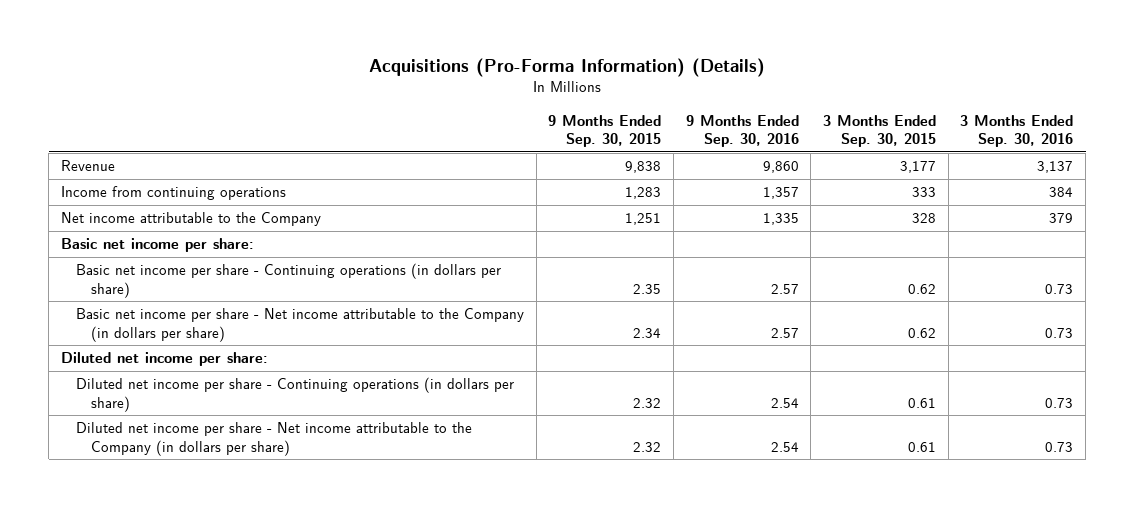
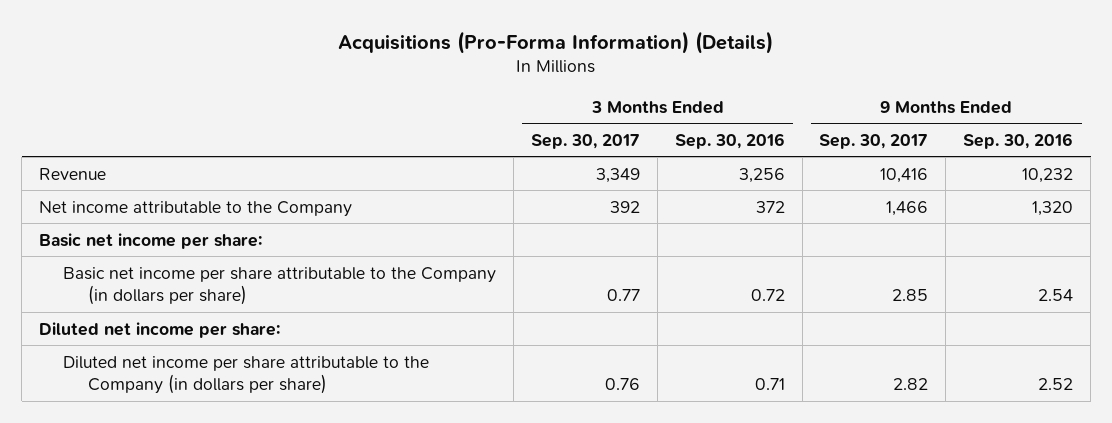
- | 9 Months Ended Sep. 30, 2015 | 9 Months Ended Sep. 30, 2016 | 3 Months Ended Sep. 30, 2015 | 3 Months Ended Sep. 30, 2016
+ | 3 Months Ended Sep. 30, 2017 | 3 Months Ended Sep. 30, 2016 | 9 Months Ended Sep. 30, 2017 | 9 Months Ended Sep. 30, 2016
- Revenue | 9,838 | 9,860 | 3,177 | 3,137
- Income from continuing operations | 1,283 | 1,357 | 333 | 384
- Net income attributable to the Company | 1,251 | 1,335 | 328 | 379
+ Revenue | 3,349 | 3,256 | 10,416 | 10,232
+ Net income attributable to the Company | 392 | 372 | 1,466 | 1,320
- Basic net income per share - Continuing operations (in dollars per share) | 2.35 | 2.57 | 0.62 | 0.73
- Basic net income per share - Net income attributable to the Company (in dollars per share) | 2.34 | 2.57 | 0.62 | 0.73
+ Basic net income per share attributable to the Company (in dollars per share) | 0.77 | 0.72 | 2.85 | 2.54
- Diluted net income per share - Continuing operations (in dollars per share) | 2.32 | 2.54 | 0.61 | 0.73
- Diluted net income per share - Net income attributable to the Company (in dollars per share) | 2.32 | 2.54 | 0.61 | 0.73
+ Diluted net income per share attributable to the Company (in dollars per share) | 0.76 | 0.71 | 2.82 | 2.52

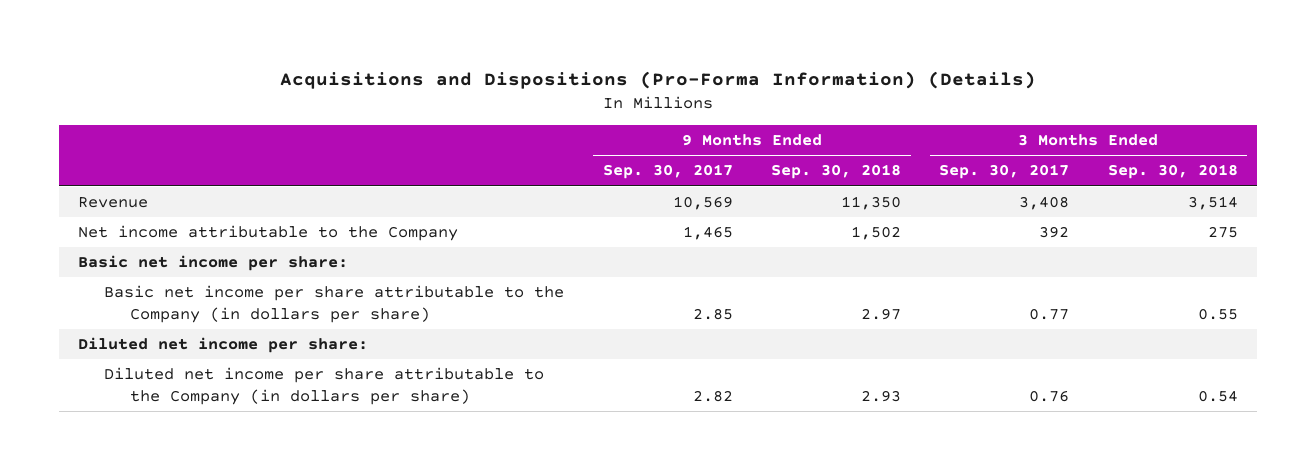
- Acquisitions (Pro-Forma Information) (Details)
+ Acquisitions and Dispositions (Pro-Forma Information) (Details)
- | 3 Months Ended Sep. 30, 2017 | 3 Months Ended Sep. 30, 2016 | 9 Months Ended Sep. 30, 2017 | 9 Months Ended Sep. 30, 2016
+ | 9 Months Ended Sep. 30, 2017 | 9 Months Ended Sep. 30, 2018 | 3 Months Ended Sep. 30, 2017 | 3 Months Ended Sep. 30, 2018
- Revenue | 3,349 | 3,256 | 10,416 | 10,232
- Net income attributable to the Company | 392 | 372 | 1,466 | 1,320
+ Revenue | 10,569 | 11,350 | 3,408 | 3,514
+ Net income attributable to the Company | 1,465 | 1,502 | 392 | 275

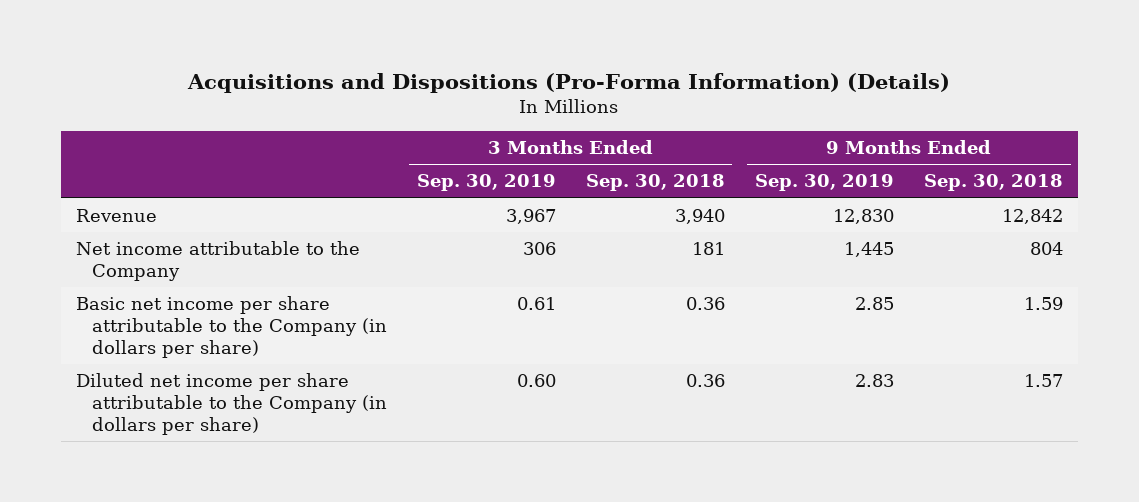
- | 9 Months Ended Sep. 30, 2017 | 9 Months Ended Sep. 30, 2018 | 3 Months Ended Sep. 30, 2017 | 3 Months Ended Sep. 30, 2018
+ | 3 Months Ended Sep. 30, 2019 | 3 Months Ended Sep. 30, 2018 | 9 Months Ended Sep. 30, 2019 | 9 Months Ended Sep. 30, 2018
- Revenue | 10,569 | 11,350 | 3,408 | 3,514
- Net income attributable to the Company | 1,465 | 1,502 | 392 | 275
- Basic net income per share:
- Basic net income per share attributable to the Company (in dollars per share) | 2.85 | 2.97 | 0.77 | 0.55
- Diluted net income per share:
- Diluted net income per share attributable to the Company (in dollars per share) | 2.82 | 2.93 | 0.76 | 0.54
+ Revenue | 3,967 | 3,940 | 12,830 | 12,842
+ Net income attributable to the Company | 306 | 181 | 1,445 | 804
+ Basic net income per share attributable to the Company (in dollars per share) | 0.61 | 0.36 | 2.85 | 1.59
+ Diluted net income per share attributable to the Company (in dollars per share) | 0.60 | 0.36 | 2.83 | 1.57

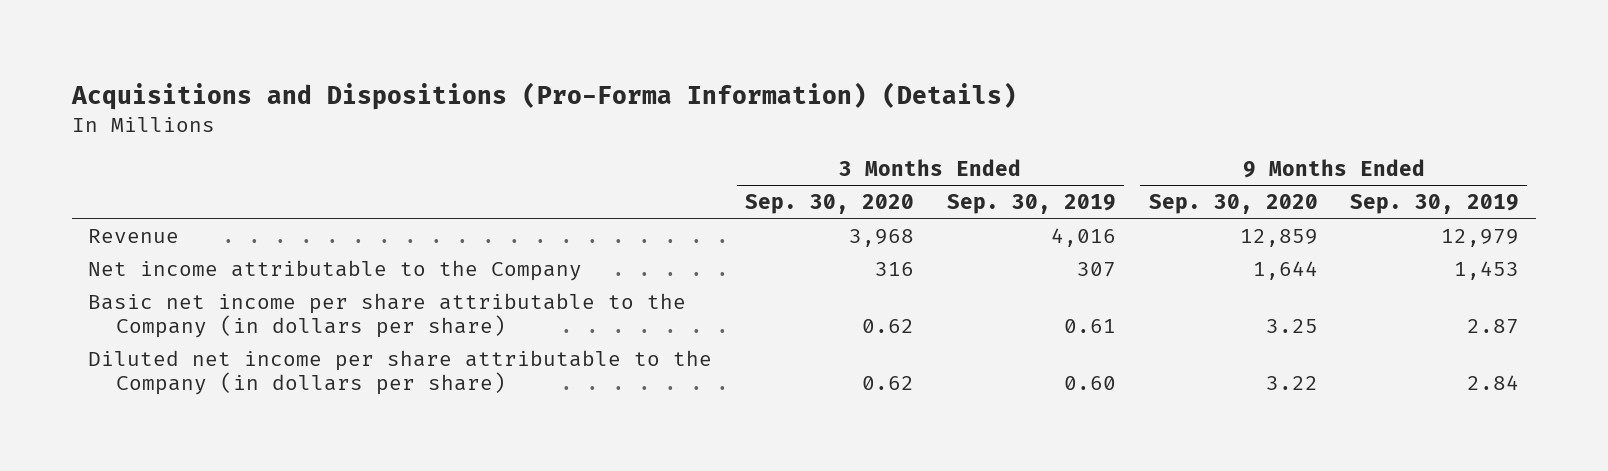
- | 3 Months Ended Sep. 30, 2019 | 3 Months Ended Sep. 30, 2018 | 9 Months Ended Sep. 30, 2019 | 9 Months Ended Sep. 30, 2018
+ | 3 Months Ended Sep. 30, 2020 | 3 Months Ended Sep. 30, 2019 | 9 Months Ended Sep. 30, 2020 | 9 Months Ended Sep. 30, 2019
- Revenue | 3,967 | 3,940 | 12,830 | 12,842
- Net income attributable to the Company | 306 | 181 | 1,445 | 804
- Basic net income per share attributable to the Company (in dollars per share) | 0.61 | 0.36 | 2.85 | 1.59
- Diluted net income per share attributable to the Company (in dollars per share) | 0.60 | 0.36 | 2.83 | 1.57
+ Revenue | 3,968 | 4,016 | 12,859 | 12,979
+ Net income attributable to the Company | 316 | 307 | 1,644 | 1,453
+ Basic net income per share attributable to the Company (in dollars per share) | 0.62 | 0.61 | 3.25 | 2.87
+ Diluted net income per share attributable to the Company (in dollars per share) | 0.62 | 0.60 | 3.22 | 2.84

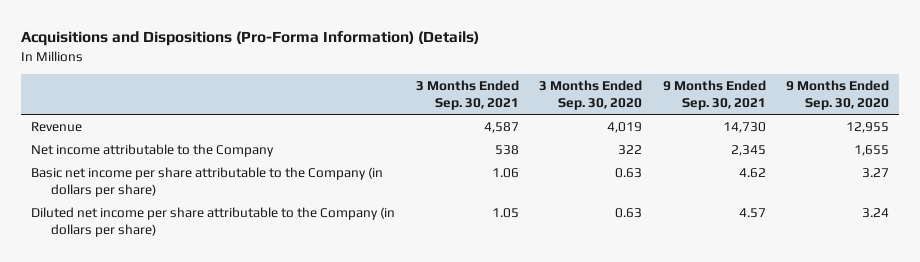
- | 3 Months Ended Sep. 30, 2020 | 3 Months Ended Sep. 30, 2019 | 9 Months Ended Sep. 30, 2020 | 9 Months Ended Sep. 30, 2019
+ | 3 Months Ended Sep. 30, 2021 | 3 Months Ended Sep. 30, 2020 | 9 Months Ended Sep. 30, 2021 | 9 Months Ended Sep. 30, 2020
- Revenue | 3,968 | 4,016 | 12,859 | 12,979
- Net income attributable to the Company | 316 | 307 | 1,644 | 1,453
- Basic net income per share attributable to the Company (in dollars per share) | 0.62 | 0.61 | 3.25 | 2.87
- Diluted net income per share attributable to the Company (in dollars per share) | 0.62 | 0.60 | 3.22 | 2.84
+ Revenue | 4,587 | 4,019 | 14,730 | 12,955
+ Net income attributable to the Company | 538 | 322 | 2,345 | 1,655
+ Basic net income per share attributable to the Company (in dollars per share) | 1.06 | 0.63 | 4.62 | 3.27
+ Diluted net income per share attributable to the Company (in dollars per share) | 1.05 | 0.63 | 4.57 | 3.24

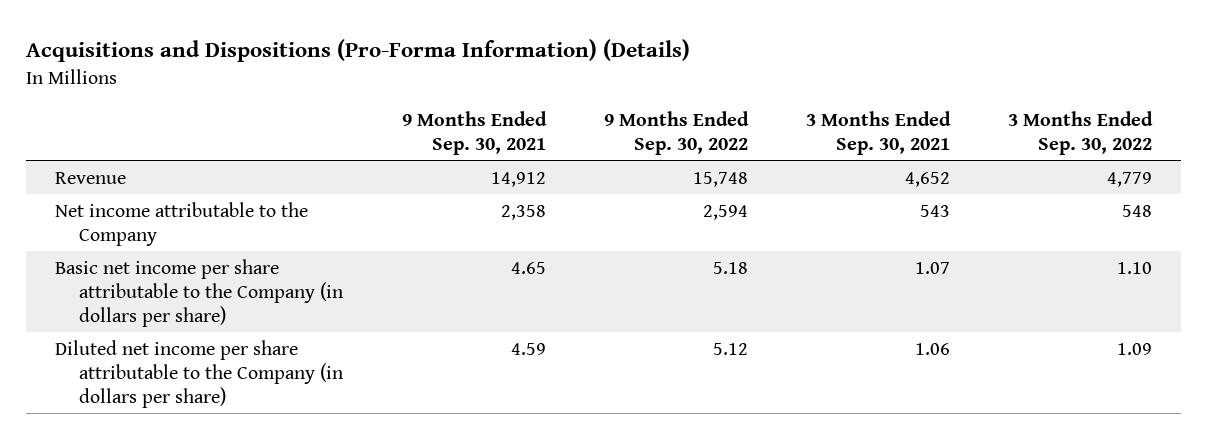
- | 3 Months Ended Sep. 30, 2021 | 3 Months Ended Sep. 30, 2020 | 9 Months Ended Sep. 30, 2021 | 9 Months Ended Sep. 30, 2020
+ | 9 Months Ended Sep. 30, 2021 | 9 Months Ended Sep. 30, 2022 | 3 Months Ended Sep. 30, 2021 | 3 Months Ended Sep. 30, 2022
- Revenue | 4,587 | 4,019 | 14,730 | 12,955
- Net income attributable to the Company | 538 | 322 | 2,345 | 1,655
- Basic net income per share attributable to the Company (in dollars per share) | 1.06 | 0.63 | 4.62 | 3.27
- Diluted net income per share attributable to the Company (in dollars per share) | 1.05 | 0.63 | 4.57 | 3.24
+ Revenue | 14,912 | 15,748 | 4,652 | 4,779
+ Net income attributable to the Company | 2,358 | 2,594 | 543 | 548
+ Basic net income per share attributable to the Company (in dollars per share) | 4.65 | 5.18 | 1.07 | 1.10
+ Diluted net income per share attributable to the Company (in dollars per share) | 4.59 | 5.12 | 1.06 | 1.09

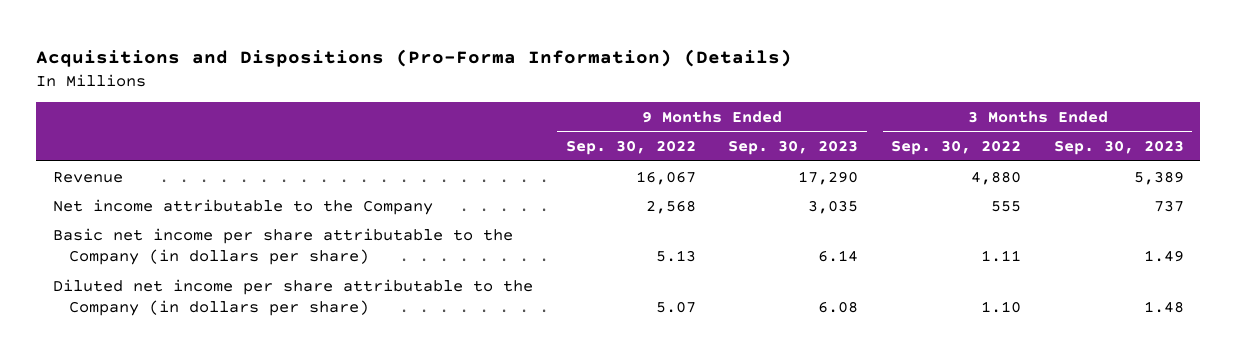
- | 9 Months Ended Sep. 30, 2021 | 9 Months Ended Sep. 30, 2022 | 3 Months Ended Sep. 30, 2021 | 3 Months Ended Sep. 30, 2022
+ | 9 Months Ended Sep. 30, 2022 | 9 Months Ended Sep. 30, 2023 | 3 Months Ended Sep. 30, 2022 | 3 Months Ended Sep. 30, 2023
- Revenue | 14,912 | 15,748 | 4,652 | 4,779
- Net income attributable to the Company | 2,358 | 2,594 | 543 | 548
- Basic net income per share attributable to the Company (in dollars per share) | 4.65 | 5.18 | 1.07 | 1.10
- Diluted net income per share attributable to the Company (in dollars per share) | 4.59 | 5.12 | 1.06 | 1.09
+ Revenue | 16,067 | 17,290 | 4,880 | 5,389
+ Net income attributable to the Company | 2,568 | 3,035 | 555 | 737
+ Basic net income per share attributable to the Company (in dollars per share) | 5.13 | 6.14 | 1.11 | 1.49
+ Diluted net income per share attributable to the Company (in dollars per share) | 5.07 | 6.08 | 1.10 | 1.48

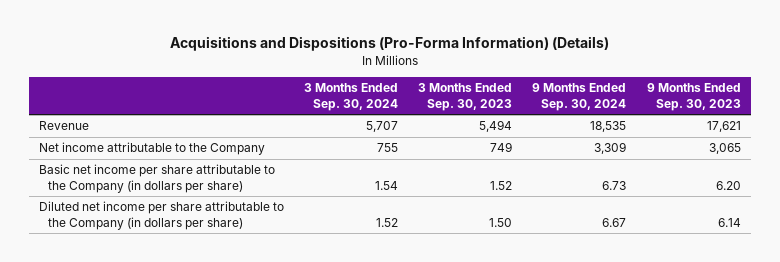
- | 9 Months Ended Sep. 30, 2022 | 9 Months Ended Sep. 30, 2023 | 3 Months Ended Sep. 30, 2022 | 3 Months Ended Sep. 30, 2023
+ | 3 Months Ended Sep. 30, 2024 | 3 Months Ended Sep. 30, 2023 | 9 Months Ended Sep. 30, 2024 | 9 Months Ended Sep. 30, 2023
- Revenue | 16,067 | 17,290 | 4,880 | 5,389
- Net income attributable to the Company | 2,568 | 3,035 | 555 | 737
- Basic net income per share attributable to the Company (in dollars per share) | 5.13 | 6.14 | 1.11 | 1.49
- Diluted net income per share attributable to the Company (in dollars per share) | 5.07 | 6.08 | 1.10 | 1.48
+ Revenue | 5,707 | 5,494 | 18,535 | 17,621
+ Net income attributable to the Company | 755 | 749 | 3,309 | 3,065
+ Basic net income per share attributable to the Company (in dollars per share) | 1.54 | 1.52 | 6.73 | 6.20
+ Diluted net income per share attributable to the Company (in dollars per share) | 1.52 | 1.50 | 6.67 | 6.14

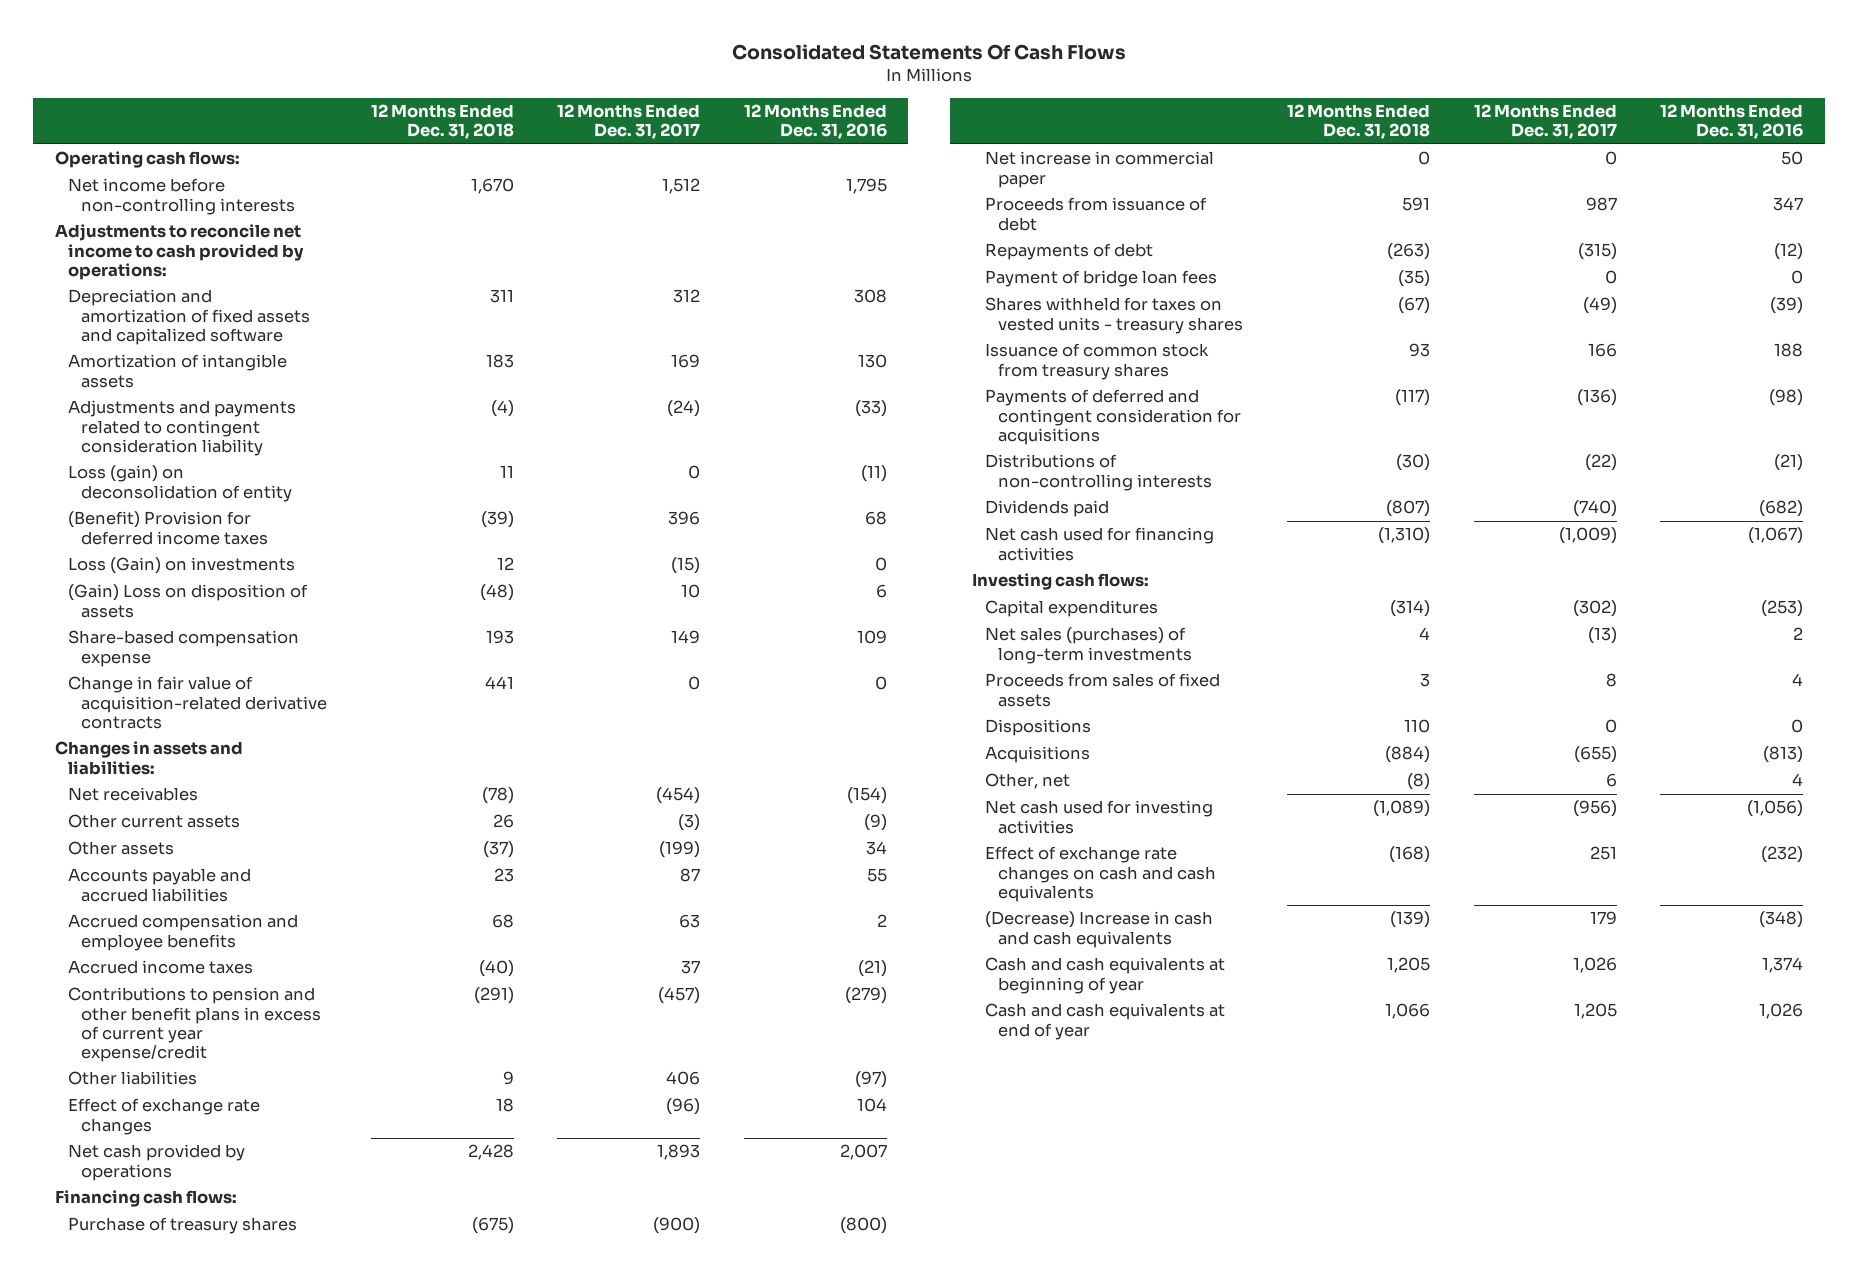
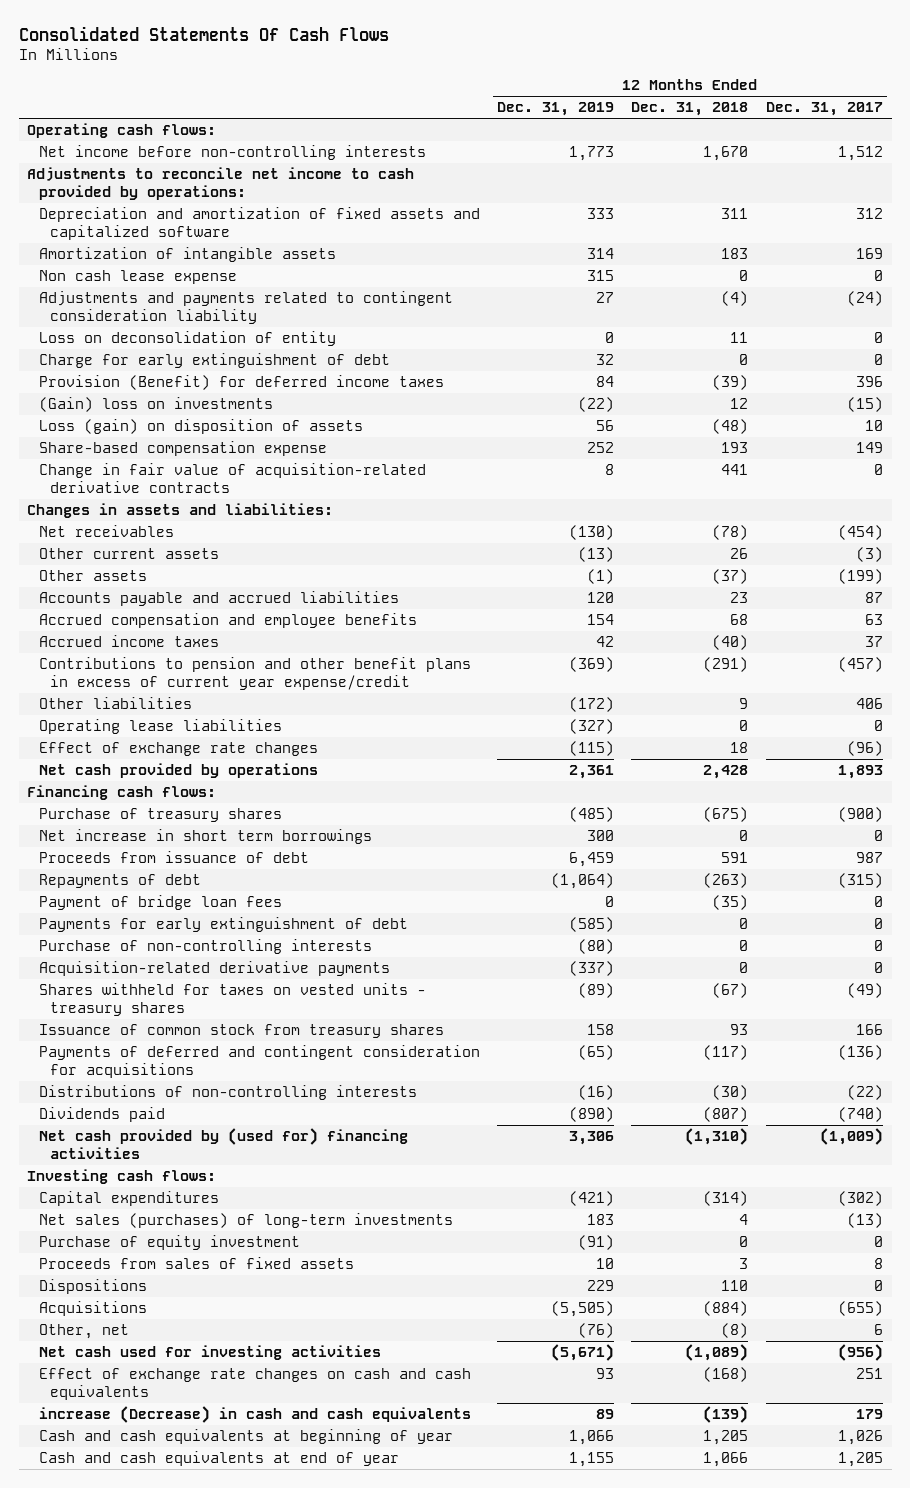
- | 12 Months Ended Dec. 31, 2018 | 12 Months Ended Dec. 31, 2017 | 12 Months Ended Dec. 31, 2016
+ | 12 Months Ended Dec. 31, 2019 | 12 Months Ended Dec. 31, 2018 | 12 Months Ended Dec. 31, 2017
+ Non cash lease expense | 315 | 0 | 0
- Loss (gain) on deconsolidation of entity | 11 | 0 | (11)
- (Benefit) Provision for deferred income taxes | (39) | 396 | 68
- Loss (Gain) on investments | 12 | (15) | 0
- (Gain) Loss on disposition of assets | (48) | 10 | 6
+ Loss on deconsolidation of entity | 0 | 11 | 0
+ Charge for early extinguishment of debt | 32 | 0 | 0
+ Provision (Benefit) for deferred income taxes | 84 | (39) | 396
+ (Gain) loss on investments | (22) | 12 | (15)
+ Loss (gain) on disposition of assets | 56 | (48) | 10
+ Operating lease liabilities | (327) | 0 | 0
- Net increase in commercial paper | 0 | 0 | 50
+ Net increase in short term borrowings | 300 | 0 | 0
+ Payments for early extinguishment of debt | (585) | 0 | 0
+ Purchase of non-controlling interests | (80) | 0 | 0
+ Acquisition-related derivative payments | (337) | 0 | 0
- Net cash used for financing activities | (1,310) | (1,009) | (1,067)
+ Net cash provided by (used for) financing activities | 3,306 | (1,310) | (1,009)
+ Purchase of equity investment | (91) | 0 | 0
- (Decrease) Increase in cash and cash equivalents | (139) | 179 | (348)
+ increase (Decrease) in cash and cash equivalents | 89 | (139) | 179

